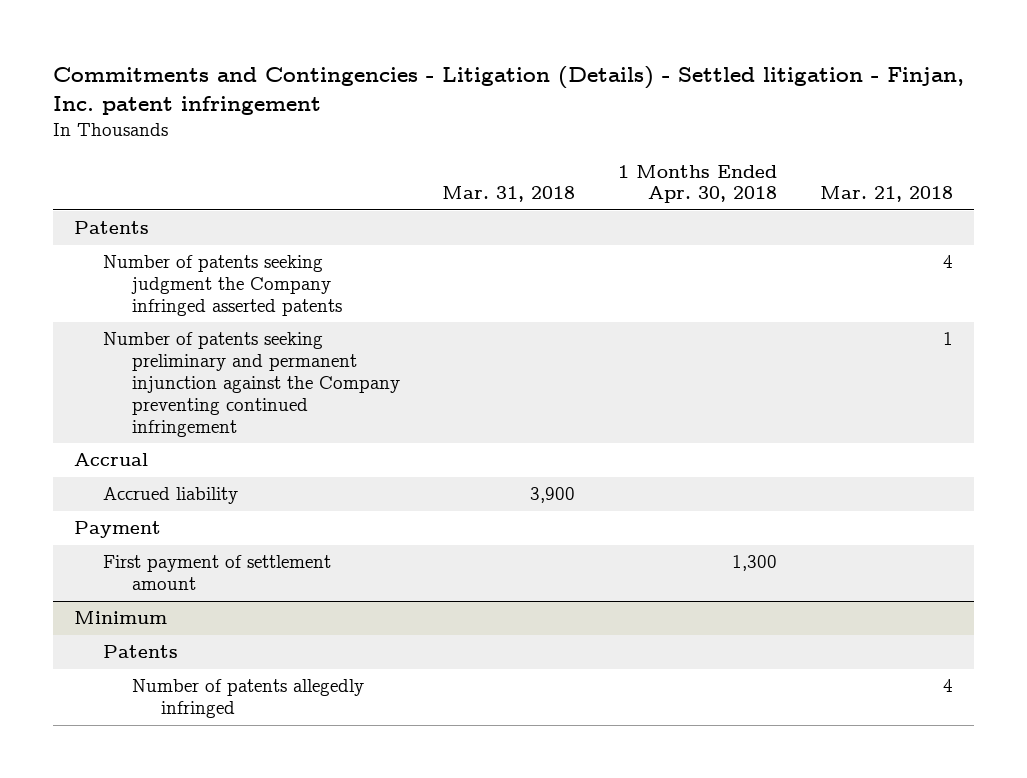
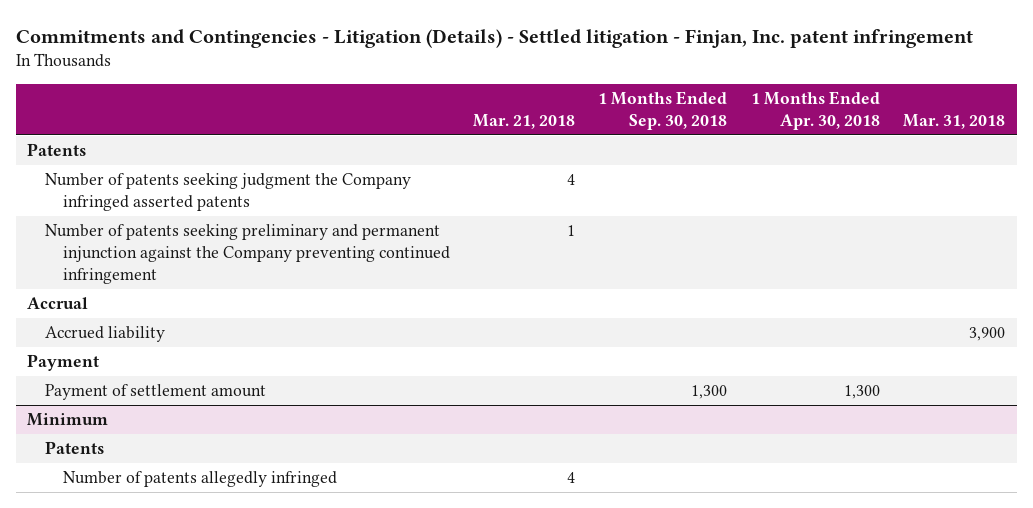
- | Mar. 31, 2018 | 1 Months Ended Apr. 30, 2018 | Mar. 21, 2018
+ | Mar. 21, 2018 | 1 Months Ended Sep. 30, 2018 | 1 Months Ended Apr. 30, 2018 | Mar. 31, 2018
- First payment of settlement amount | | 1,300 |
+ Payment of settlement amount | | 1,300 | 1,300 |

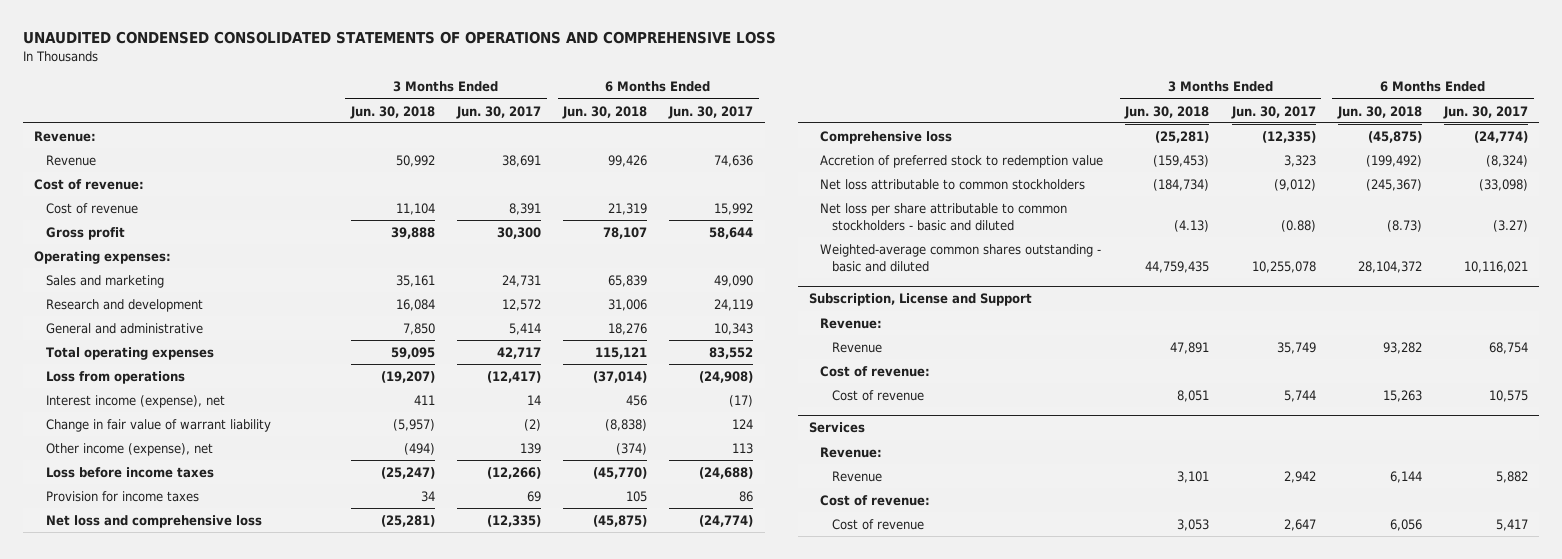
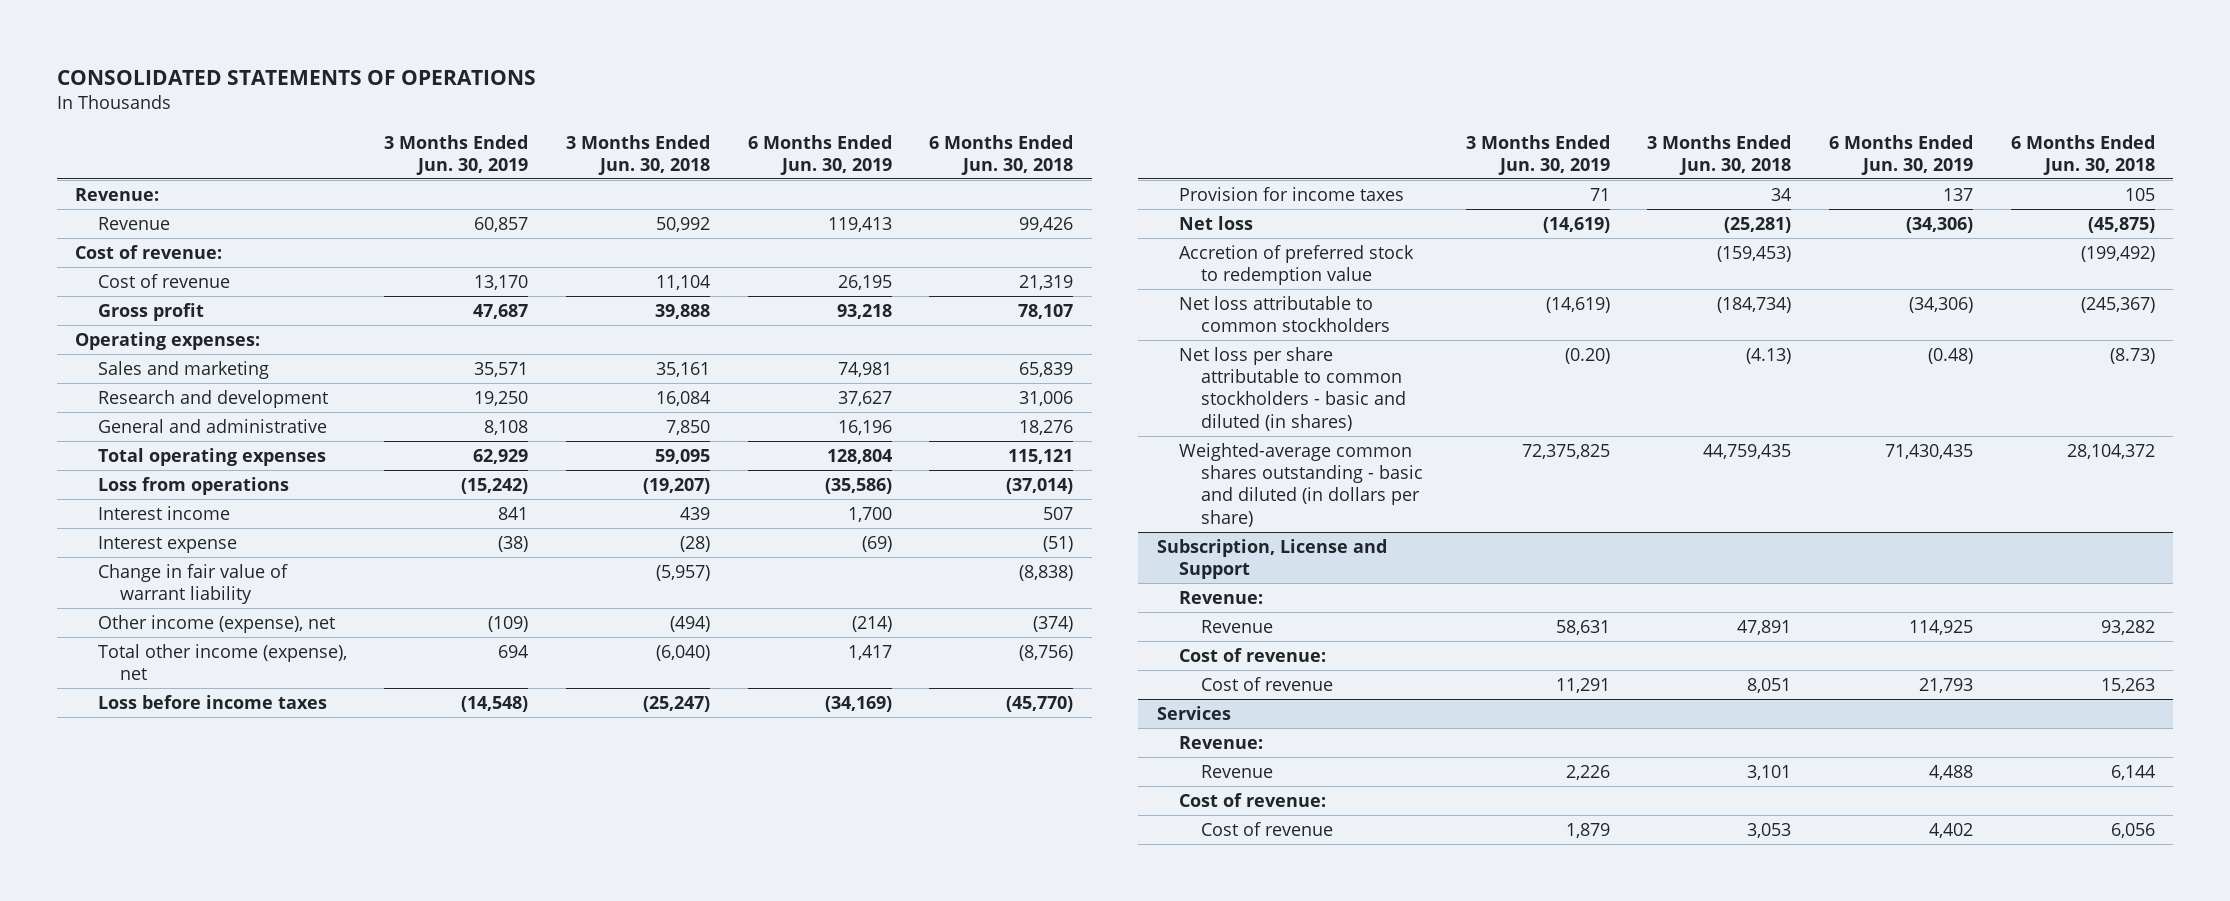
- UNAUDITED CONDENSED CONSOLIDATED STATEMENTS OF OPERATIONS AND COMPREHENSIVE LOSS
+ CONSOLIDATED STATEMENTS OF OPERATIONS
- | 3 Months Ended Jun. 30, 2018 | 3 Months Ended Jun. 30, 2017 | 6 Months Ended Jun. 30, 2018 | 6 Months Ended Jun. 30, 2017
+ | 3 Months Ended Jun. 30, 2019 | 3 Months Ended Jun. 30, 2018 | 6 Months Ended Jun. 30, 2019 | 6 Months Ended Jun. 30, 2018
- Interest income (expense), net | 411 | 14 | 456 | (17)
+ Interest income | 841 | 439 | 1,700 | 507
+ Interest expense | (38) | (28) | (69) | (51)
+ Total other income (expense), net | 694 | (6,040) | 1,417 | (8,756)
- Net loss and comprehensive loss | (25,281) | (12,335) | (45,875) | (24,774)
- Comprehensive loss | (25,281) | (12,335) | (45,875) | (24,774)
+ Net loss | (14,619) | (25,281) | (34,306) | (45,875)
- Net loss per share attributable to common stockholders - basic and diluted | (4.13) | (0.88) | (8.73) | (3.27)
- Weighted-average common shares outstanding - basic and diluted | 44,759,435 | 10,255,078 | 28,104,372 | 10,116,021
+ Net loss per share attributable to common stockholders - basic and diluted (in shares) | (0.20) | (4.13) | (0.48) | (8.73)
+ Weighted-average common shares outstanding - basic and diluted (in dollars per share) | 72,375,825 | 44,759,435 | 71,430,435 | 28,104,372

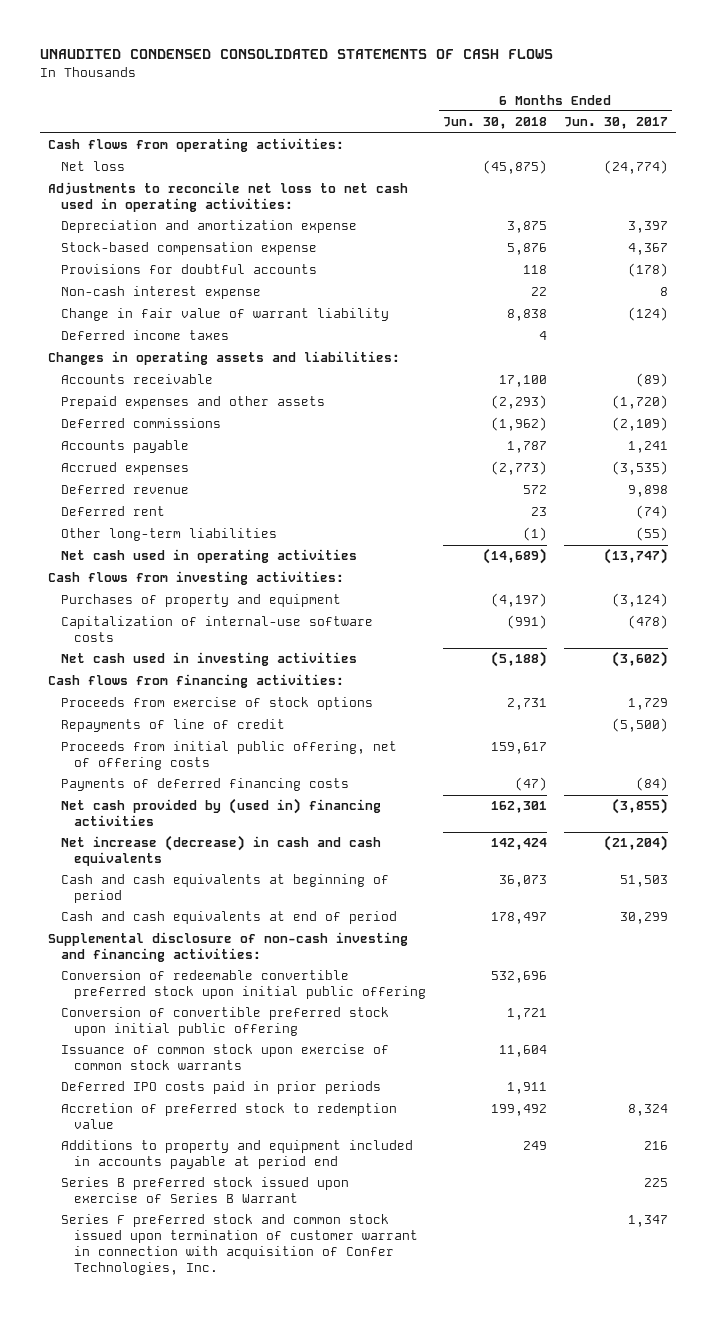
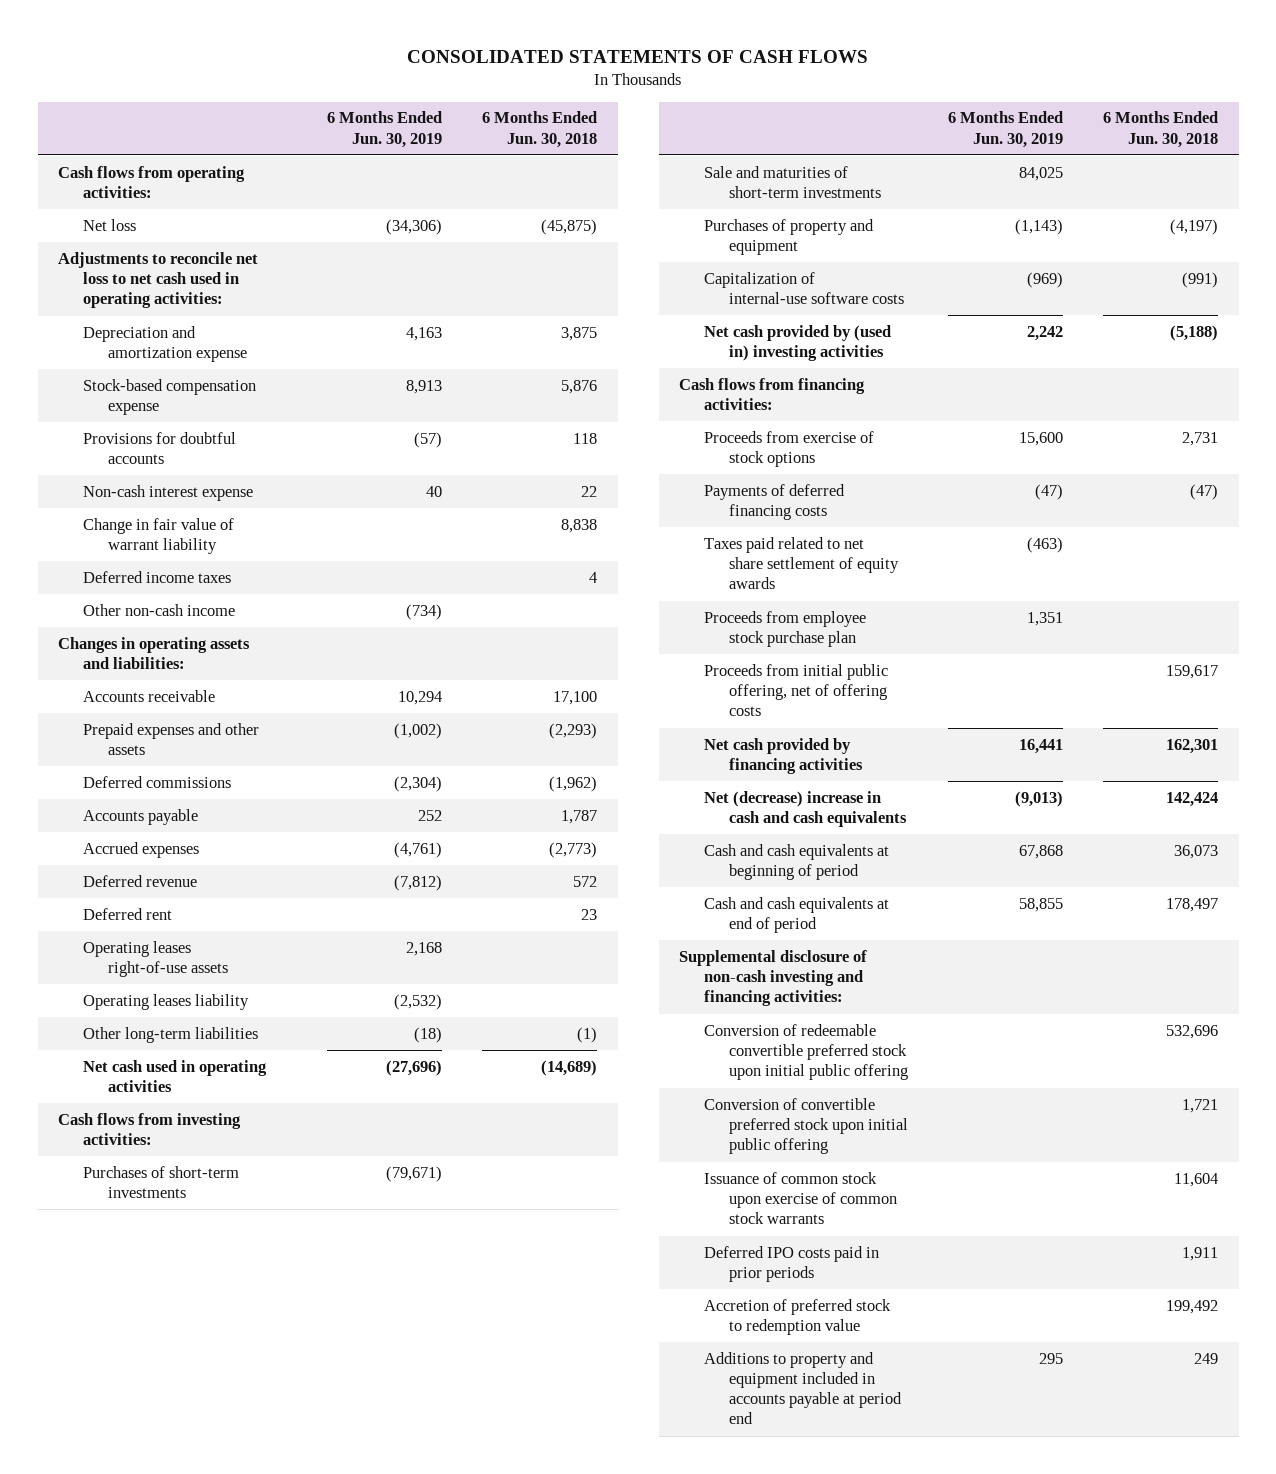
- UNAUDITED CONDENSED CONSOLIDATED STATEMENTS OF CASH FLOWS
+ CONSOLIDATED STATEMENTS OF CASH FLOWS
- | 6 Months Ended Jun. 30, 2018 | 6 Months Ended Jun. 30, 2017
+ | 6 Months Ended Jun. 30, 2019 | 6 Months Ended Jun. 30, 2018
+ Other non-cash income | (734) |
+ Operating leases right-of-use assets | 2,168 |
+ Operating leases liability | (2,532) |
+ Purchases of short-term investments | (79,671) |
+ Sale and maturities of short-term investments | 84,025 |
- Net cash used in investing activities | (5,188) | (3,602)
+ Net cash provided by (used in) investing activities | 2,242 | (5,188)
- Repayments of line of credit | | (5,500)
- Net cash provided by (used in) financing activities | 162,301 | (3,855)
- Net increase (decrease) in cash and cash equivalents | 142,424 | (21,204)
+ Taxes paid related to net share settlement of equity awards | (463) |
+ Proceeds from employee stock purchase plan | 1,351 |
moved down: Proceeds from initial public offering, net of offering costs | | 159,617
+ Net cash provided by financing activities | 16,441 | 162,301
+ Net (decrease) increase in cash and cash equivalents | (9,013) | 142,424
- Series B preferred stock issued upon exercise of Series B Warrant | | 225
- Series F preferred stock and common stock issued upon termination of customer warrant in connection with acquisition of Confer Technologies, Inc. | | 1,347

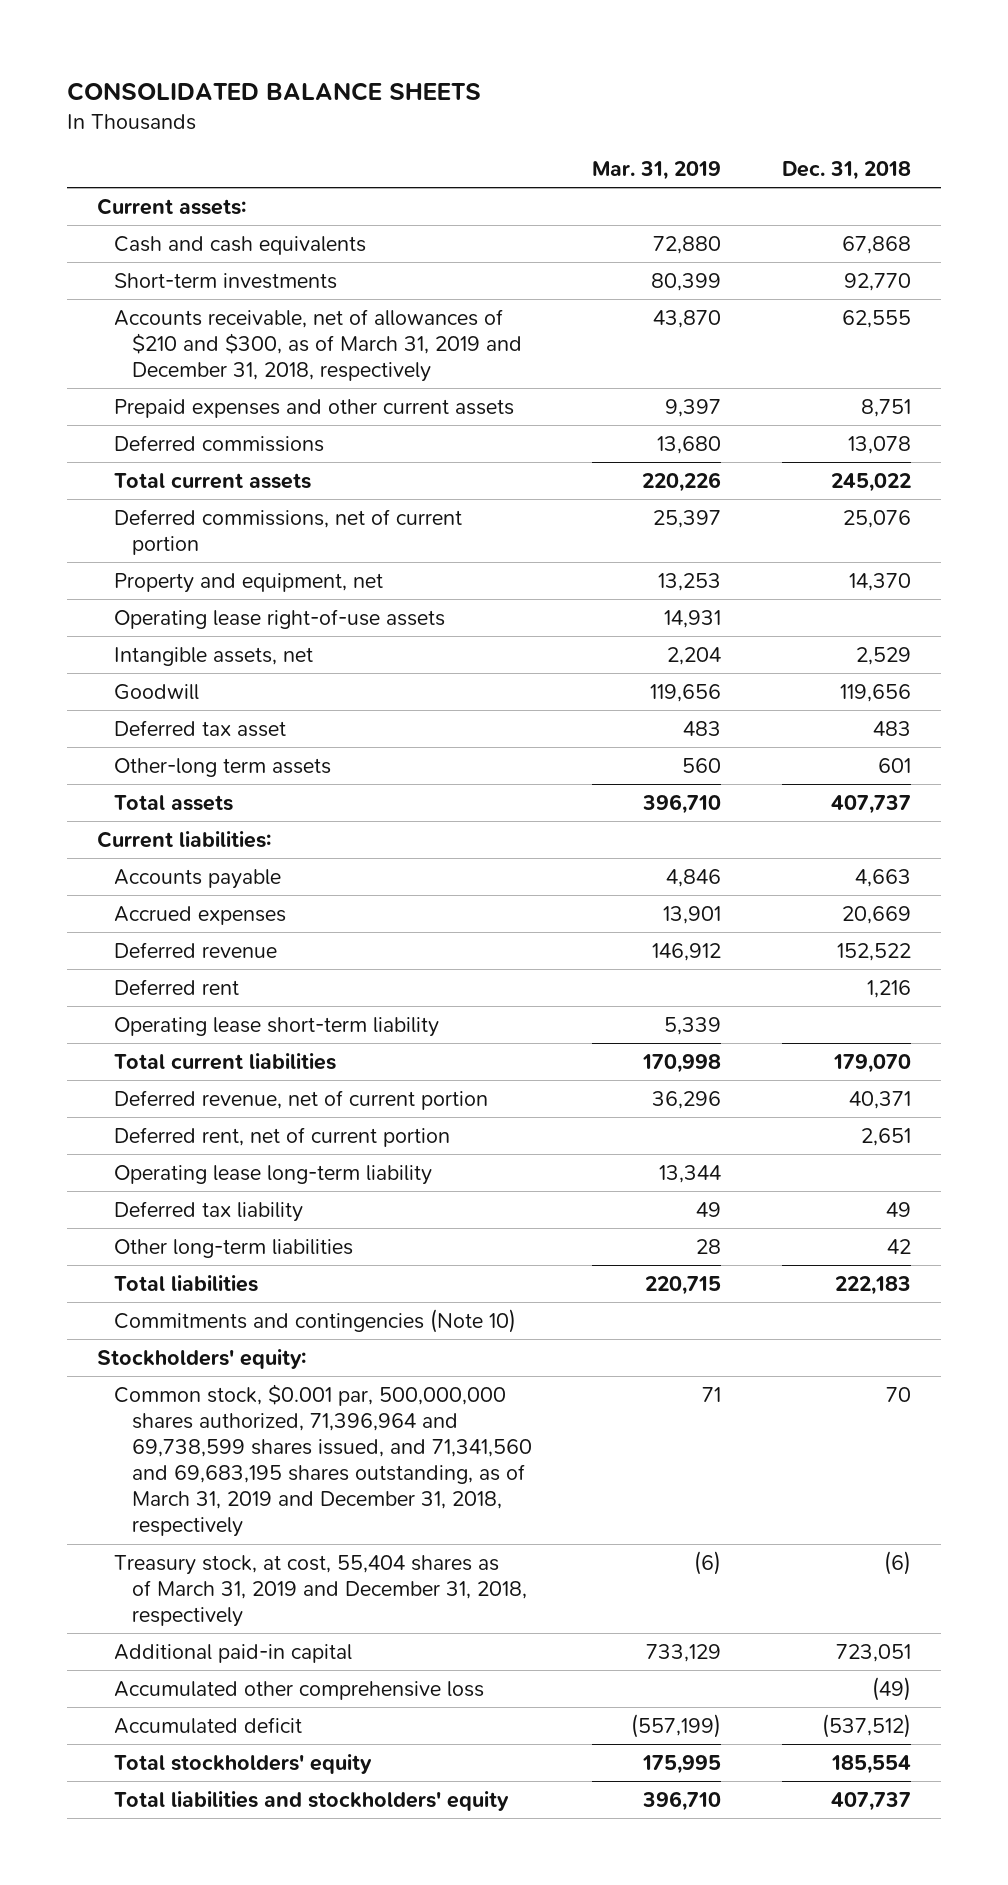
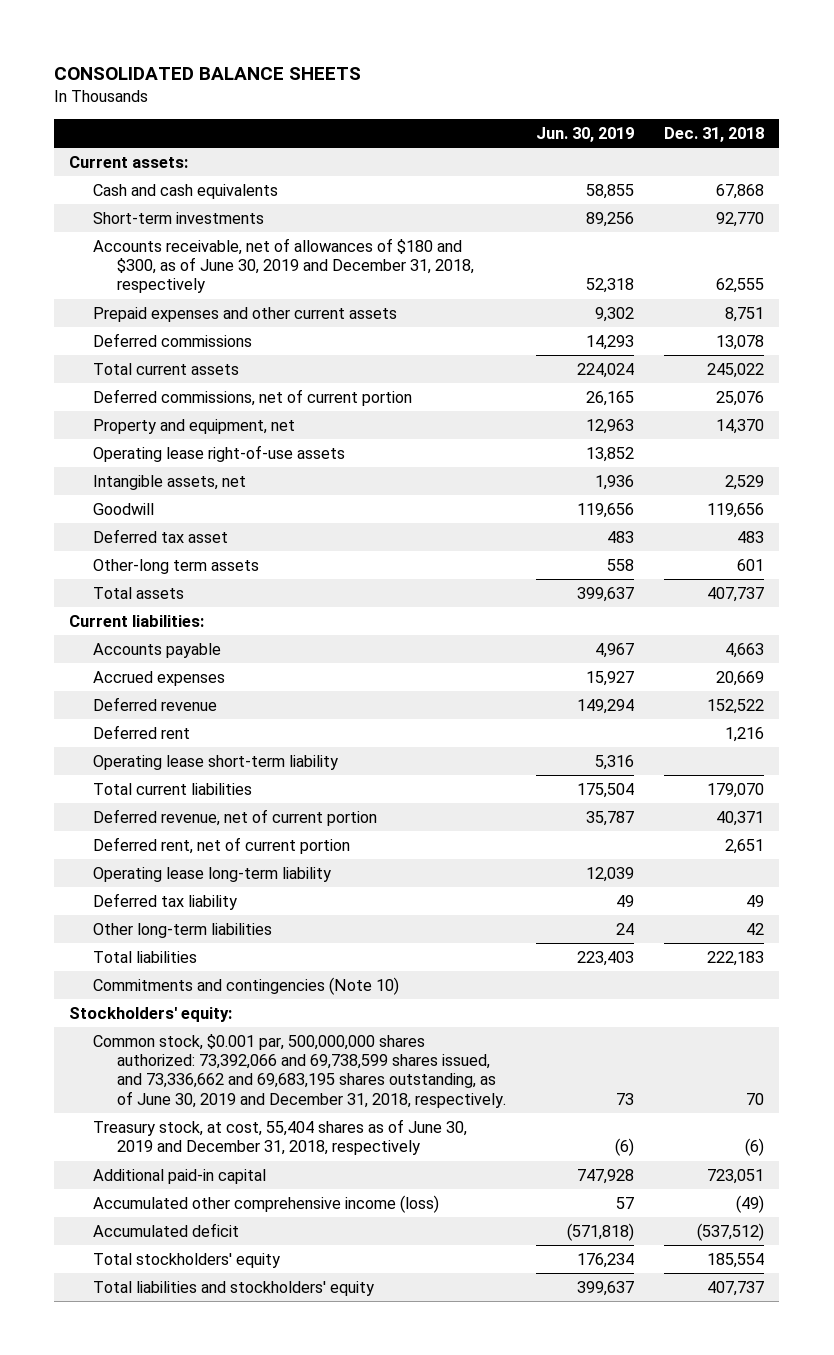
- | Mar. 31, 2019 | Dec. 31, 2018
+ | Jun. 30, 2019 | Dec. 31, 2018
- Accounts receivable, net of allowances of $210 and $300, as of March 31, 2019 and December 31, 2018, respectively | 43,870 | 62,555
+ Accounts receivable, net of allowances of $180 and $300, as of June 30, 2019 and December 31, 2018, respectively | 52,318 | 62,555
- Common stock, $0.001 par, 500,000,000 shares authorized, 71,396,964 and 69,738,599 shares issued, and 71,341,560 and 69,683,195 shares outstanding, as of March 31, 2019 and December 31, 2018, respectively | 71 | 70
- Treasury stock, at cost, 55,404 shares as of March 31, 2019 and December 31, 2018, respectively | (6) | (6)
+ Common stock, $0.001 par, 500,000,000 shares authorized: 73,392,066 and 69,738,599 shares issued, and 73,336,662 and 69,683,195 shares outstanding, as of June 30, 2019 and December 31, 2018, respectively. | 73 | 70
+ Treasury stock, at cost, 55,404 shares as of June 30, 2019 and December 31, 2018, respectively | (6) | (6)
- Accumulated other comprehensive loss | | (49)
+ Accumulated other comprehensive income (loss) | 57 | (49)

